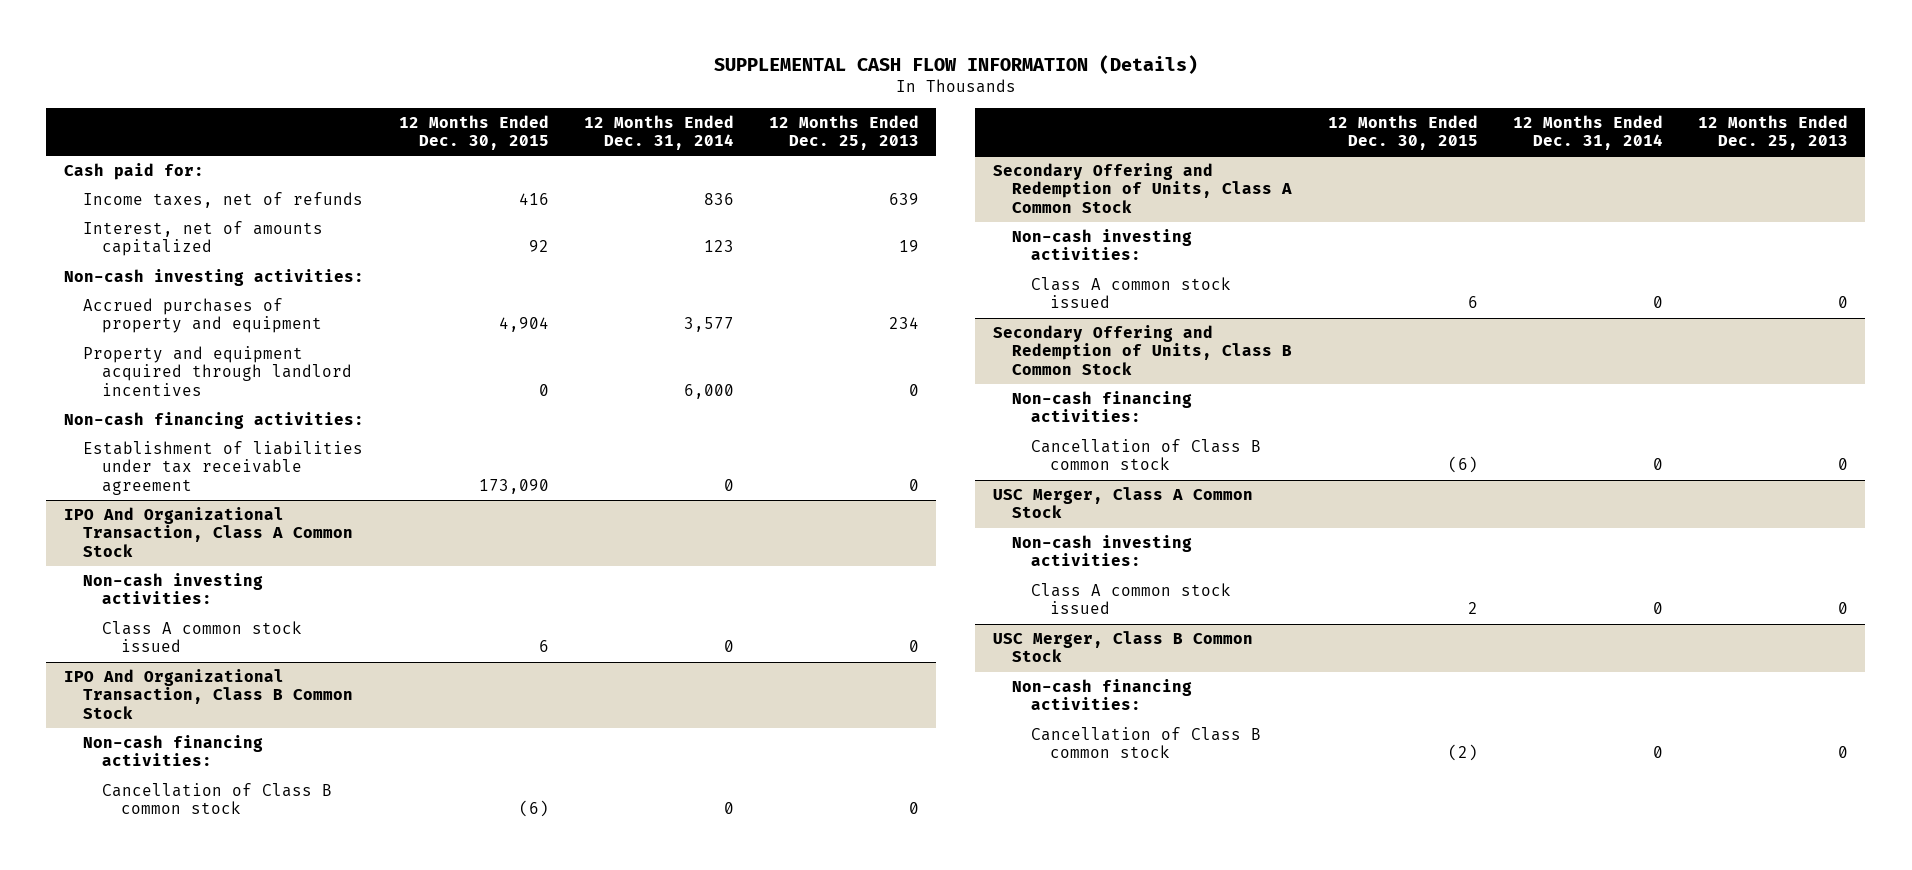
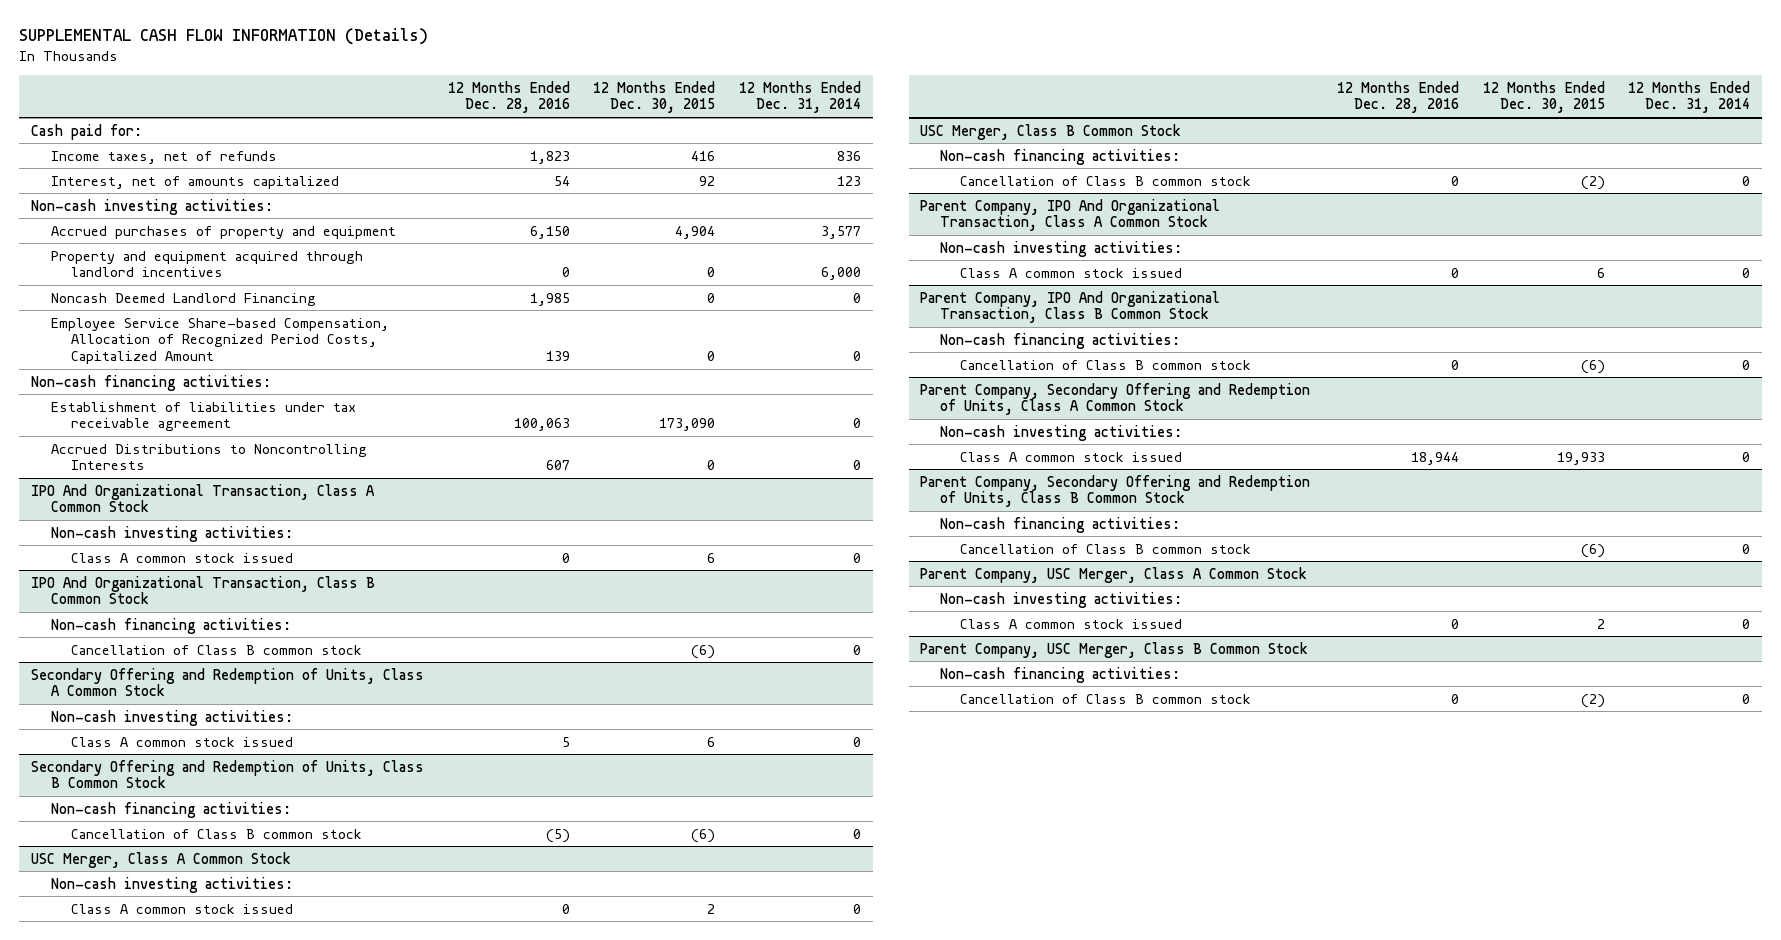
- | 12 Months Ended Dec. 30, 2015 | 12 Months Ended Dec. 31, 2014 | 12 Months Ended Dec. 25, 2013
+ | 12 Months Ended Dec. 28, 2016 | 12 Months Ended Dec. 30, 2015 | 12 Months Ended Dec. 31, 2014
+ Noncash Deemed Landlord Financing | 1,985 | 0 | 0
+ Employee Service Share-based Compensation, Allocation of Recognized Period Costs, Capitalized Amount | 139 | 0 | 0
+ Accrued Distributions to Noncontrolling Interests | 607 | 0 | 0
+ Parent Company, IPO And Organizational Transaction, Class A Common Stock
+ Non-cash investing activities:
+ Class A common stock issued | 0 | 6 | 0
+ Parent Company, IPO And Organizational Transaction, Class B Common Stock
+ Non-cash financing activities:
+ Cancellation of Class B common stock | 0 | (6) | 0
+ Parent Company, Secondary Offering and Redemption of Units, Class A Common Stock
+ Non-cash investing activities:
+ Class A common stock issued | 18,944 | 19,933 | 0
+ Parent Company, Secondary Offering and Redemption of Units, Class B Common Stock
+ Non-cash financing activities:
+ Cancellation of Class B common stock | | (6) | 0
+ Parent Company, USC Merger, Class A Common Stock
+ Non-cash investing activities:
+ Class A common stock issued | 0 | 2 | 0
+ Parent Company, USC Merger, Class B Common Stock
+ Non-cash financing activities:
+ Cancellation of Class B common stock | 0 | (2) | 0

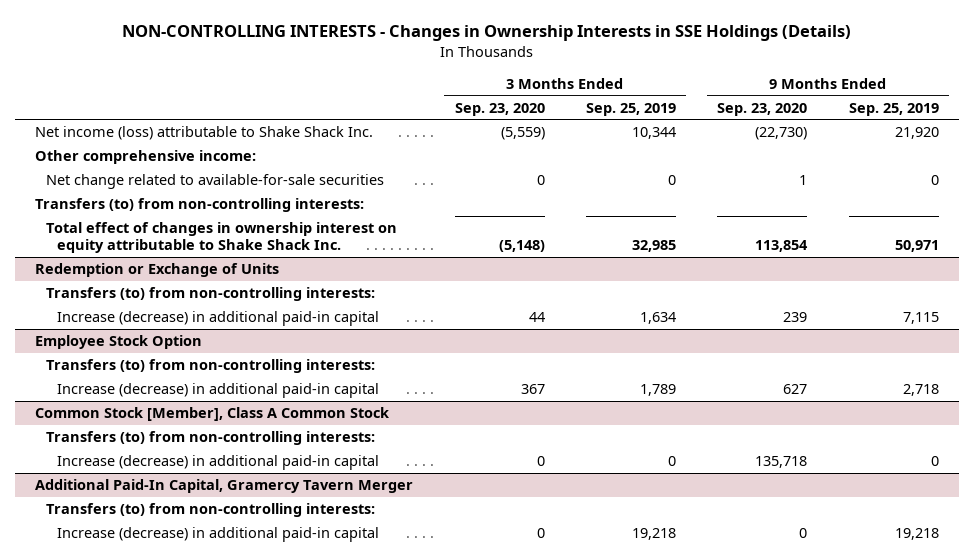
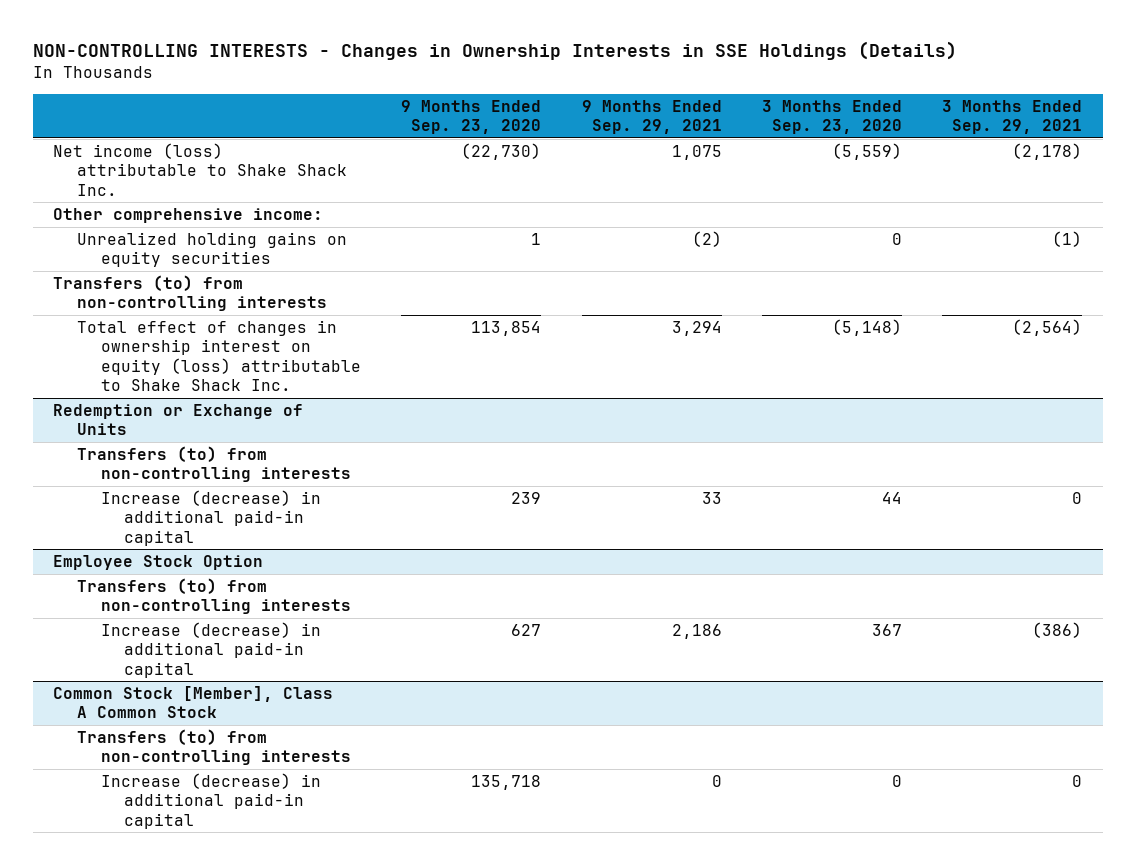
- | 3 Months Ended Sep. 23, 2020 | 3 Months Ended Sep. 25, 2019 | 9 Months Ended Sep. 23, 2020 | 9 Months Ended Sep. 25, 2019
+ | 9 Months Ended Sep. 23, 2020 | 9 Months Ended Sep. 29, 2021 | 3 Months Ended Sep. 23, 2020 | 3 Months Ended Sep. 29, 2021
- Net change related to available-for-sale securities | 0 | 0 | 1 | 0
- Transfers (to) from non-controlling interests:
- Total effect of changes in ownership interest on equity attributable to Shake Shack Inc. | (5,148) | 32,985 | 113,854 | 50,971
+ Unrealized holding gains on equity securities | 1 | (2) | 0 | (1)
+ Transfers (to) from non-controlling interests
+ Total effect of changes in ownership interest on equity (loss) attributable to Shake Shack Inc. | 113,854 | 3,294 | (5,148) | (2,564)
@ Redemption or Exchange of Units
- Transfers (to) from non-controlling interests:
+ Transfers (to) from non-controlling interests
@ Employee Stock Option
- Transfers (to) from non-controlling interests:
+ Transfers (to) from non-controlling interests
@ Common Stock [Member], Class A Common Stock
- Transfers (to) from non-controlling interests:
+ Transfers (to) from non-controlling interests
- Additional Paid-In Capital, Gramercy Tavern Merger
- Transfers (to) from non-controlling interests:
- Increase (decrease) in additional paid-in capital | 0 | 19,218 | 0 | 19,218

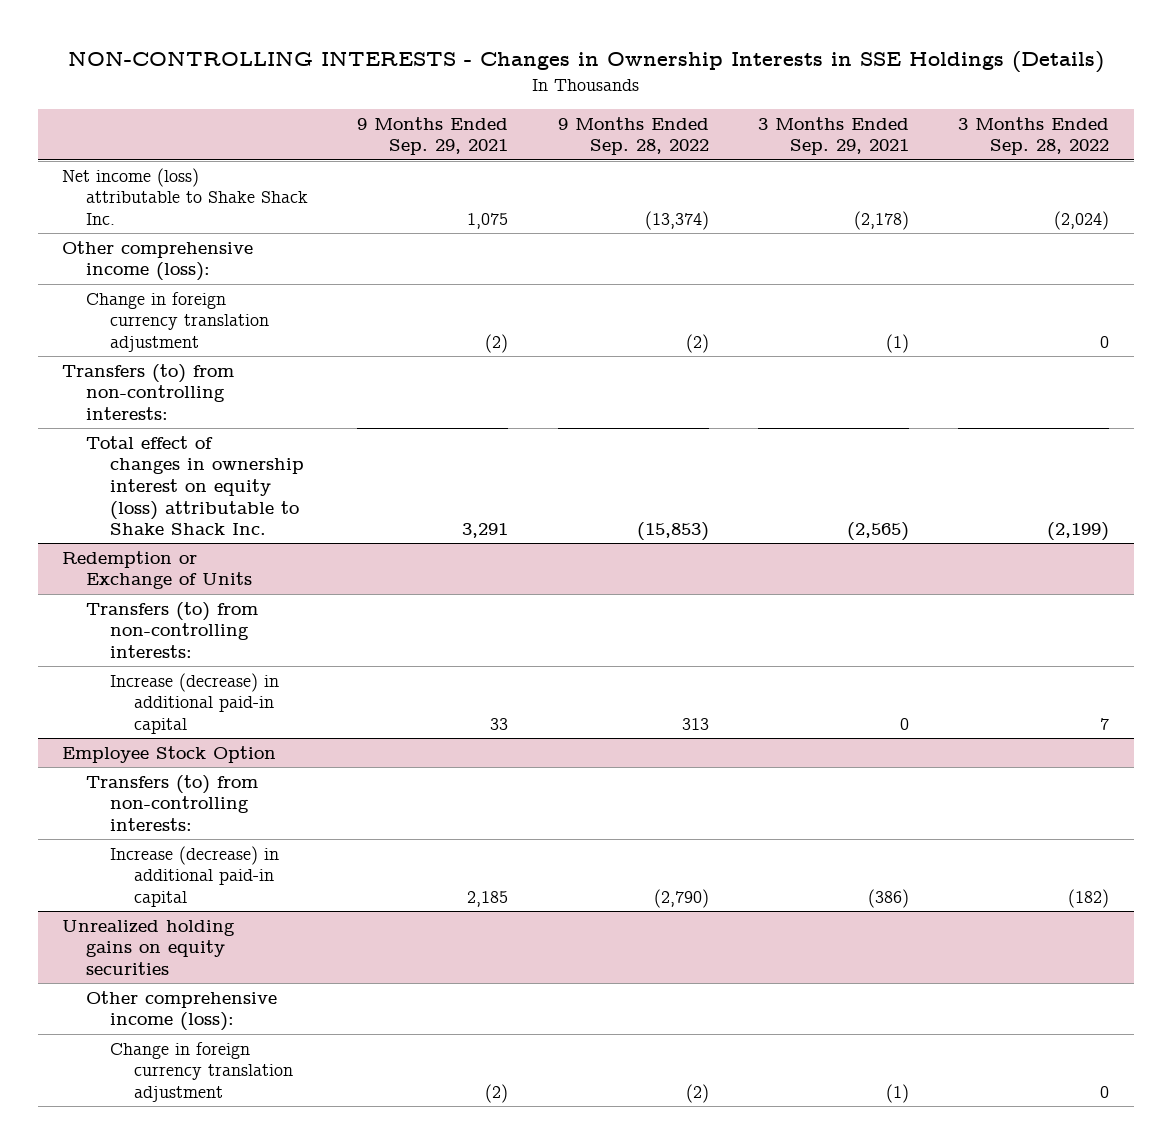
- | 9 Months Ended Sep. 23, 2020 | 9 Months Ended Sep. 29, 2021 | 3 Months Ended Sep. 23, 2020 | 3 Months Ended Sep. 29, 2021
+ | 9 Months Ended Sep. 29, 2021 | 9 Months Ended Sep. 28, 2022 | 3 Months Ended Sep. 29, 2021 | 3 Months Ended Sep. 28, 2022
- Other comprehensive income:
- Unrealized holding gains on equity securities | 1 | (2) | 0 | (1)
- Transfers (to) from non-controlling interests
- Total effect of changes in ownership interest on equity (loss) attributable to Shake Shack Inc. | 113,854 | 3,294 | (5,148) | (2,564)
+ Other comprehensive income (loss):
+ Change in foreign currency translation adjustment | (2) | (2) | (1) | 0
+ Transfers (to) from non-controlling interests:
+ Total effect of changes in ownership interest on equity (loss) attributable to Shake Shack Inc. | 3,291 | (15,853) | (2,565) | (2,199)
@ Redemption or Exchange of Units
- Transfers (to) from non-controlling interests
+ Transfers (to) from non-controlling interests:
@ Employee Stock Option
- Transfers (to) from non-controlling interests
- Increase (decrease) in additional paid-in capital | 627 | 2,186 | 367 | (386)
- Common Stock [Member], Class A Common Stock
- Transfers (to) from non-controlling interests
- Increase (decrease) in additional paid-in capital | 135,718 | 0 | 0 | 0
@ Employee Stock Option
+ Transfers (to) from non-controlling interests:
+ Increase (decrease) in additional paid-in capital | 2,185 | (2,790) | (386) | (182)
+ Unrealized holding gains on equity securities
+ Other comprehensive income (loss):
+ Change in foreign currency translation adjustment | (2) | (2) | (1) | 0

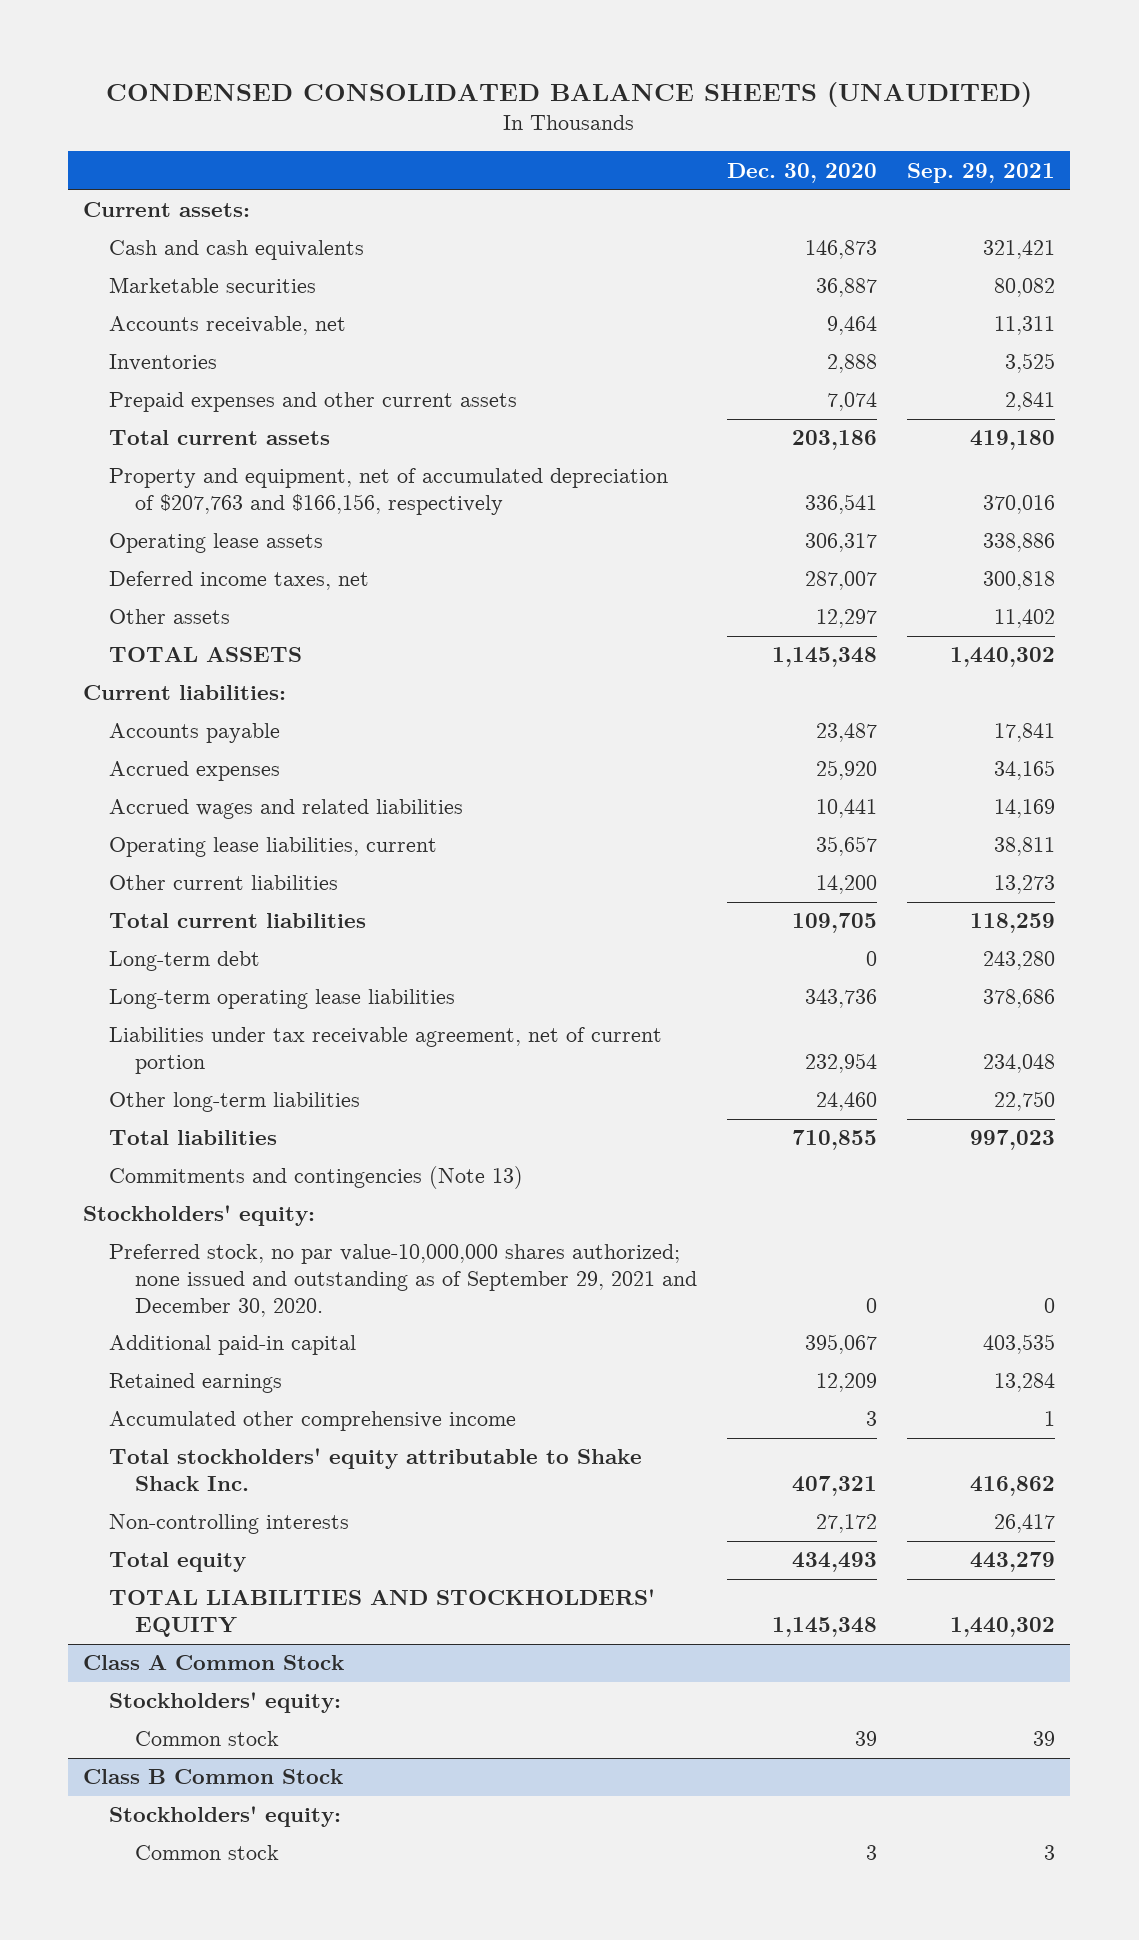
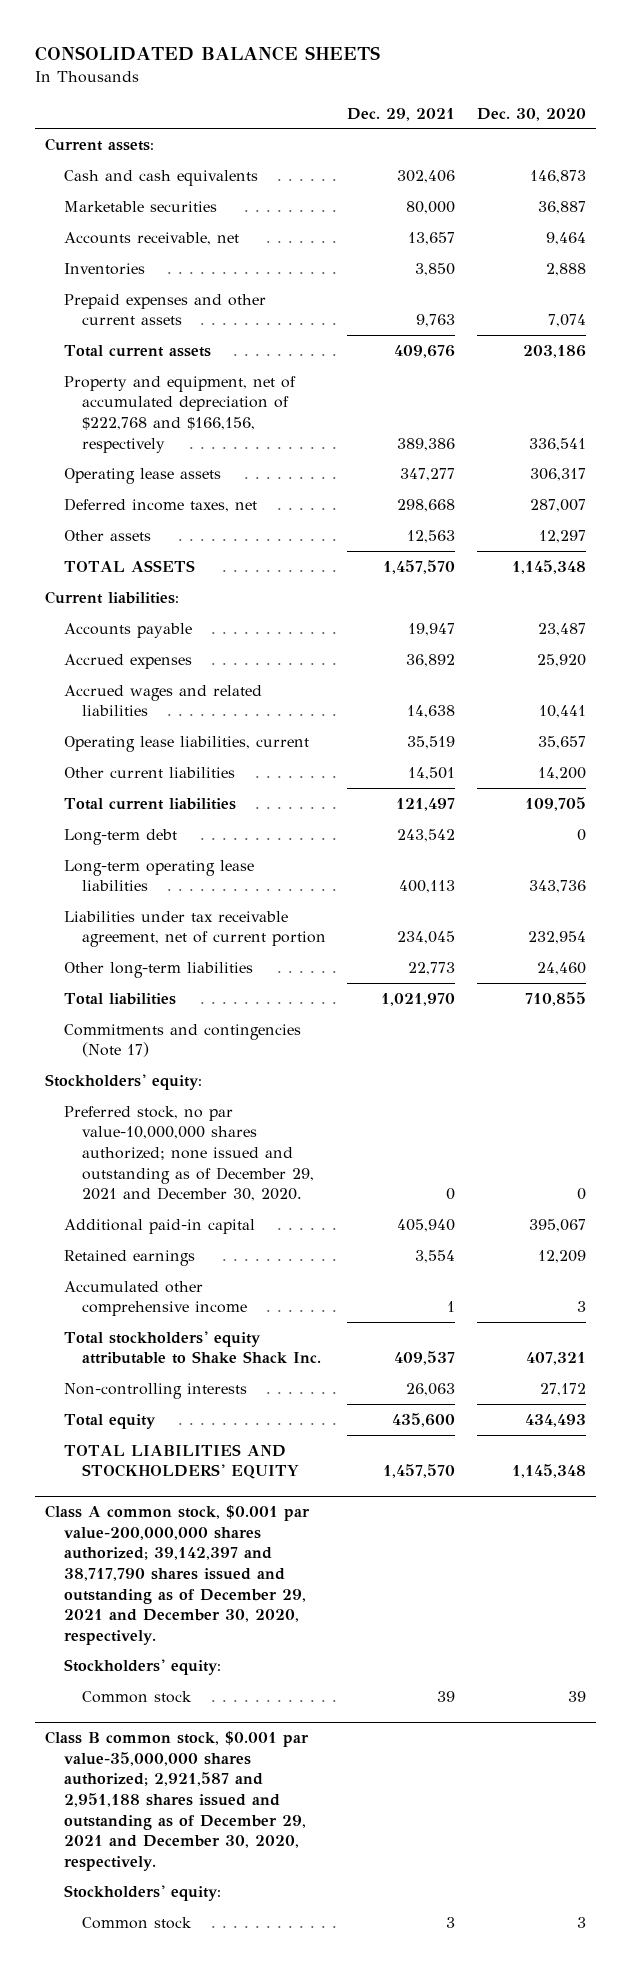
- CONDENSED CONSOLIDATED BALANCE SHEETS (UNAUDITED)
+ CONSOLIDATED BALANCE SHEETS
- | Dec. 30, 2020 | Sep. 29, 2021
+ | Dec. 29, 2021 | Dec. 30, 2020
- Property and equipment, net of accumulated depreciation of $207,763 and $166,156, respectively | 336,541 | 370,016
+ Property and equipment, net of accumulated depreciation of $222,768 and $166,156, respectively | 389,386 | 336,541
- Commitments and contingencies (Note 13)
+ Commitments and contingencies (Note 17)
- Preferred stock, no par value-10,000,000 shares authorized; none issued and outstanding as of September 29, 2021 and December 30, 2020. | 0 | 0
+ Preferred stock, no par value-10,000,000 shares authorized; none issued and outstanding as of December 29, 2021 and December 30, 2020. | 0 | 0
- Class A Common Stock
+ Class A common stock, $0.001 par value-200,000,000 shares authorized; 39,142,397 and 38,717,790 shares issued and outstanding as of December 29, 2021 and December 30, 2020, respectively.
- Class B Common Stock
+ Class B common stock, $0.001 par value-35,000,000 shares authorized; 2,921,587 and 2,951,188 shares issued and outstanding as of December 29, 2021 and December 30, 2020, respectively.

